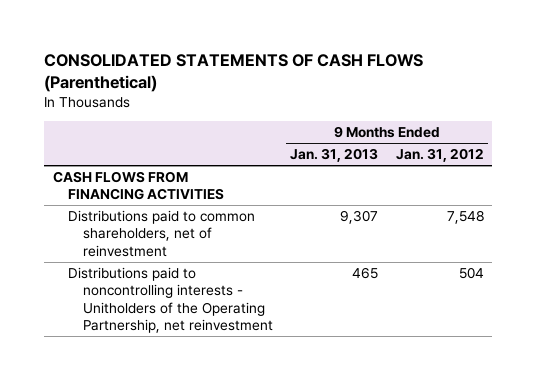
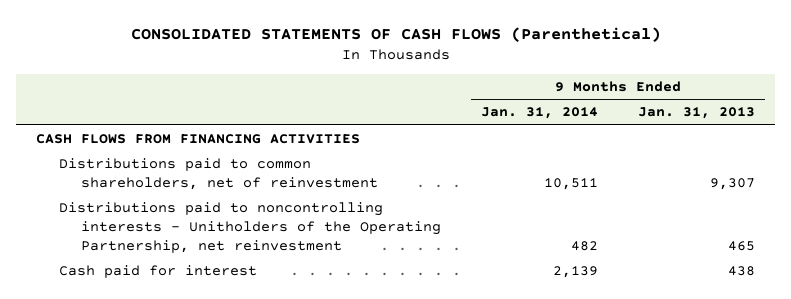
- | 9 Months Ended Jan. 31, 2013 | 9 Months Ended Jan. 31, 2012
+ | 9 Months Ended Jan. 31, 2014 | 9 Months Ended Jan. 31, 2013
+ Cash paid for interest | 2,139 | 438

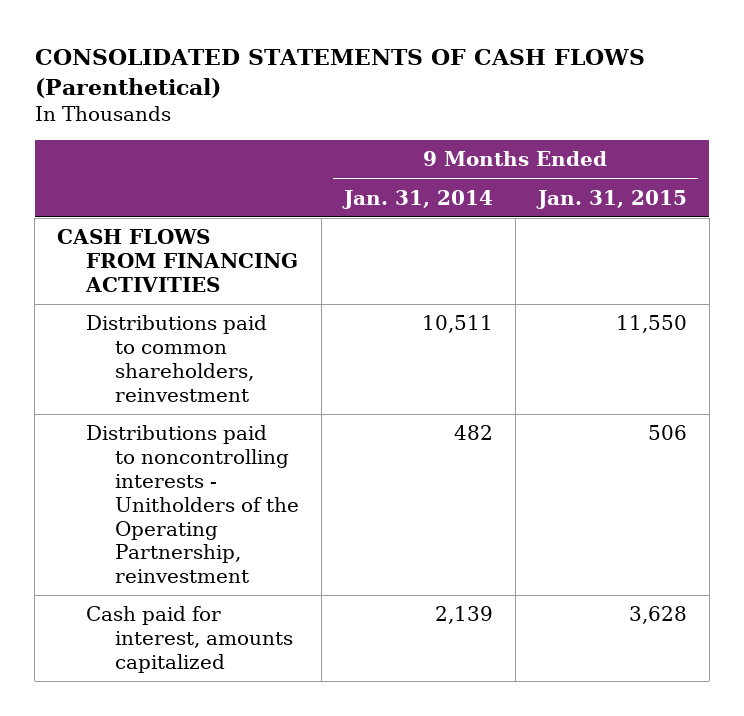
- | 9 Months Ended Jan. 31, 2014 | 9 Months Ended Jan. 31, 2013
+ | 9 Months Ended Jan. 31, 2014 | 9 Months Ended Jan. 31, 2015
- Distributions paid to common shareholders, net of reinvestment | 10,511 | 9,307
- Distributions paid to noncontrolling interests - Unitholders of the Operating Partnership, net reinvestment | 482 | 465
- Cash paid for interest | 2,139 | 438
+ Distributions paid to common shareholders, reinvestment | 10,511 | 11,550
+ Distributions paid to noncontrolling interests - Unitholders of the Operating Partnership, reinvestment | 482 | 506
+ Cash paid for interest, amounts capitalized | 2,139 | 3,628

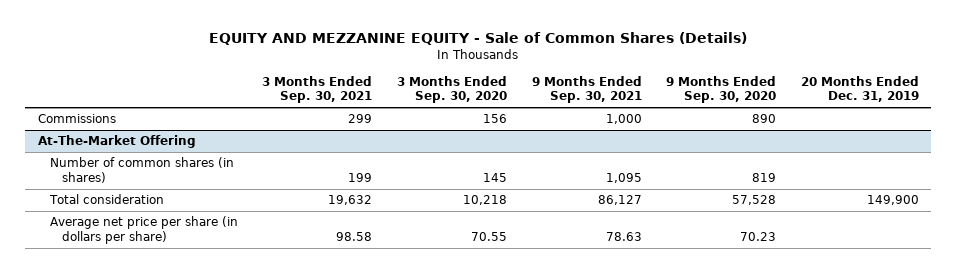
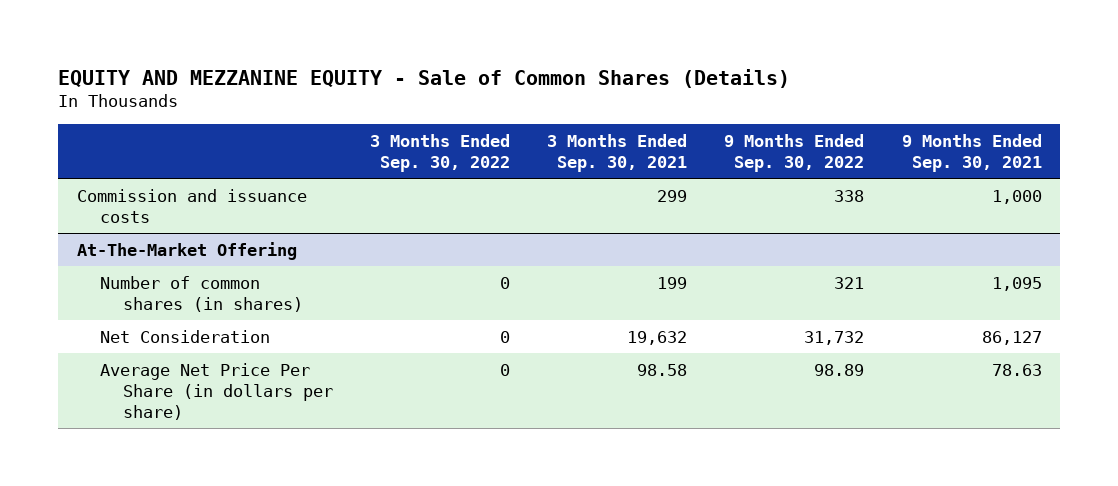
- | 3 Months Ended Sep. 30, 2021 | 3 Months Ended Sep. 30, 2020 | 9 Months Ended Sep. 30, 2021 | 9 Months Ended Sep. 30, 2020 | 20 Months Ended Dec. 31, 2019
+ | 3 Months Ended Sep. 30, 2022 | 3 Months Ended Sep. 30, 2021 | 9 Months Ended Sep. 30, 2022 | 9 Months Ended Sep. 30, 2021
- Commissions | 299 | 156 | 1,000 | 890 |
+ Commission and issuance costs | | 299 | 338 | 1,000
@ At-The-Market Offering
- Total consideration | 19,632 | 10,218 | 86,127 | 57,528 | 149,900
- Average net price per share (in dollars per share) | 98.58 | 70.55 | 78.63 | 70.23 |
+ Net Consideration | 0 | 19,632 | 31,732 | 86,127
+ Average Net Price Per Share (in dollars per share) | 0 | 98.58 | 98.89 | 78.63

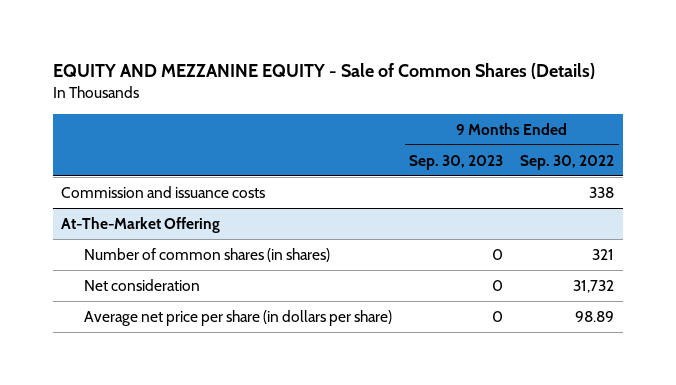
- | 3 Months Ended Sep. 30, 2022 | 3 Months Ended Sep. 30, 2021 | 9 Months Ended Sep. 30, 2022 | 9 Months Ended Sep. 30, 2021
+ | 9 Months Ended Sep. 30, 2023 | 9 Months Ended Sep. 30, 2022
@ At-The-Market Offering
- Net Consideration | 0 | 19,632 | 31,732 | 86,127
- Average Net Price Per Share (in dollars per share) | 0 | 98.58 | 98.89 | 78.63
+ Net consideration | 0 | 31,732
+ Average net price per share (in dollars per share) | 0 | 98.89

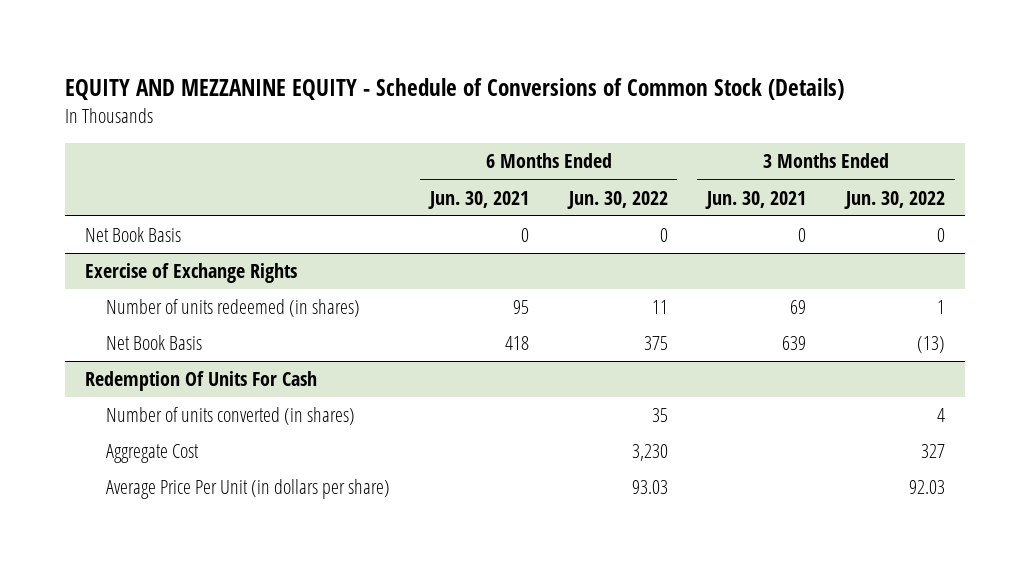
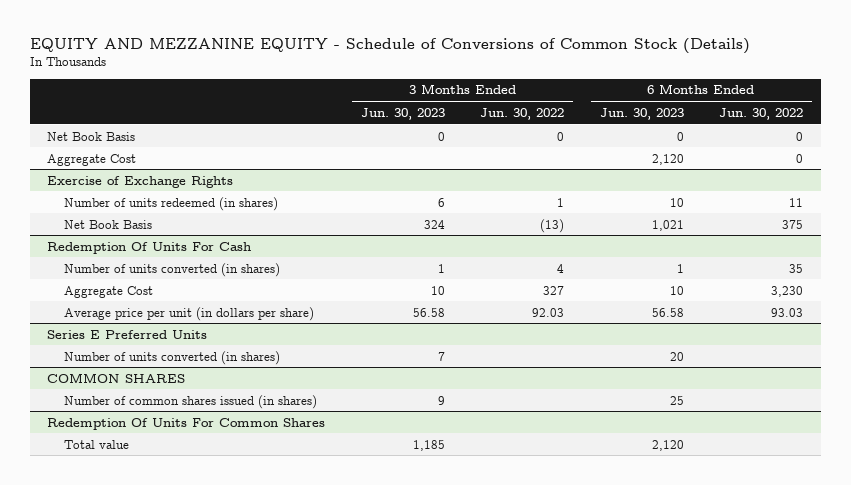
- | 6 Months Ended Jun. 30, 2021 | 6 Months Ended Jun. 30, 2022 | 3 Months Ended Jun. 30, 2021 | 3 Months Ended Jun. 30, 2022
+ | 3 Months Ended Jun. 30, 2023 | 3 Months Ended Jun. 30, 2022 | 6 Months Ended Jun. 30, 2023 | 6 Months Ended Jun. 30, 2022
+ Aggregate Cost | | | 2,120 | 0
@ Redemption Of Units For Cash
- Average Price Per Unit (in dollars per share) | | 93.03 | | 92.03
+ Average price per unit (in dollars per share) | 56.58 | 92.03 | 56.58 | 93.03
+ Series E Preferred Units
+ Number of units converted (in shares) | 7 | | 20 |
+ COMMON SHARES
+ Number of common shares issued (in shares) | 9 | | 25 |
+ Redemption Of Units For Common Shares
+ Total value | 1,185 | | 2,120 |

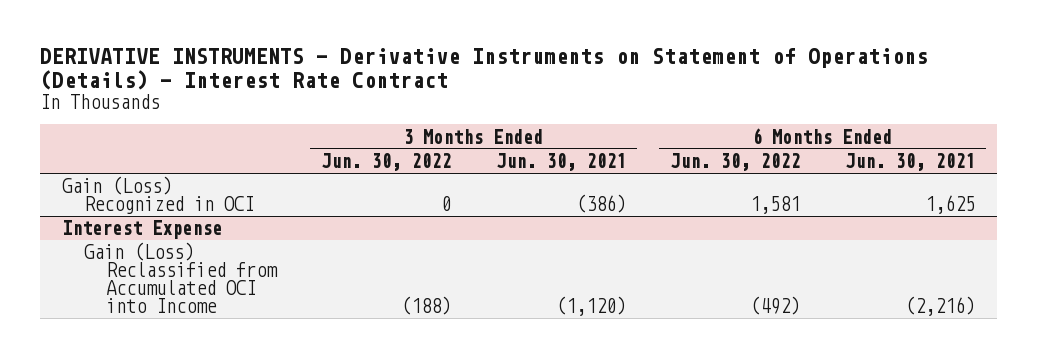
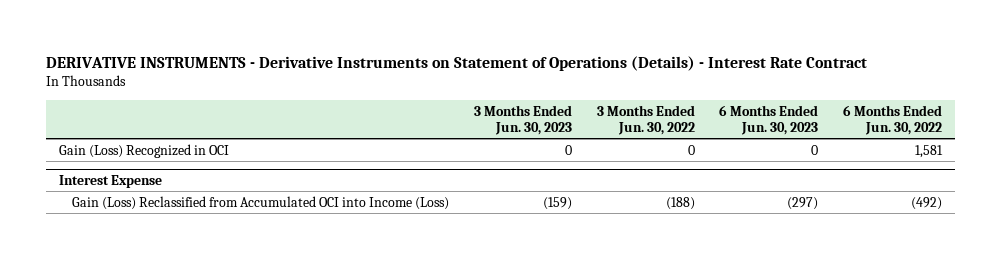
- | 3 Months Ended Jun. 30, 2022 | 3 Months Ended Jun. 30, 2021 | 6 Months Ended Jun. 30, 2022 | 6 Months Ended Jun. 30, 2021
+ | 3 Months Ended Jun. 30, 2023 | 3 Months Ended Jun. 30, 2022 | 6 Months Ended Jun. 30, 2023 | 6 Months Ended Jun. 30, 2022
@ Interest Expense
- Gain (Loss) Reclassified from Accumulated OCI into Income | (188) | (1,120) | (492) | (2,216)
+ Gain (Loss) Reclassified from Accumulated OCI into Income (Loss) | (159) | (188) | (297) | (492)

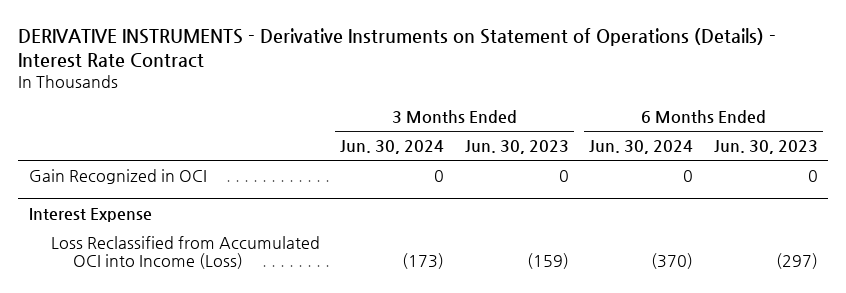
- | 3 Months Ended Jun. 30, 2023 | 3 Months Ended Jun. 30, 2022 | 6 Months Ended Jun. 30, 2023 | 6 Months Ended Jun. 30, 2022
+ | 3 Months Ended Jun. 30, 2024 | 3 Months Ended Jun. 30, 2023 | 6 Months Ended Jun. 30, 2024 | 6 Months Ended Jun. 30, 2023
- Gain (Loss) Recognized in OCI | 0 | 0 | 0 | 1,581
+ Gain Recognized in OCI | 0 | 0 | 0 | 0
@ Interest Expense
- Gain (Loss) Reclassified from Accumulated OCI into Income (Loss) | (159) | (188) | (297) | (492)
+ Loss Reclassified from Accumulated OCI into Income (Loss) | (173) | (159) | (370) | (297)

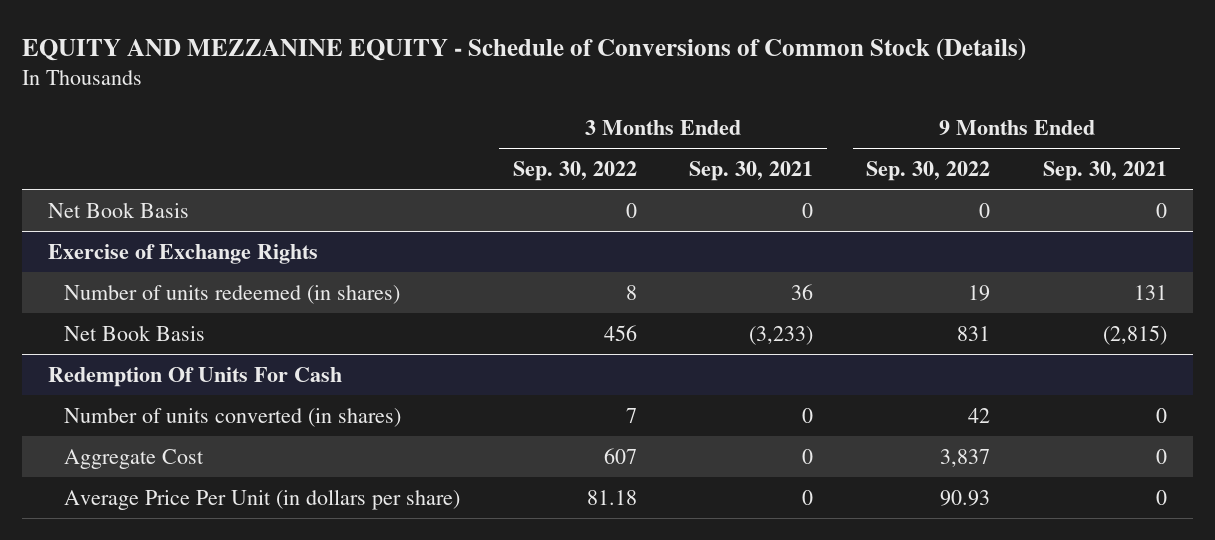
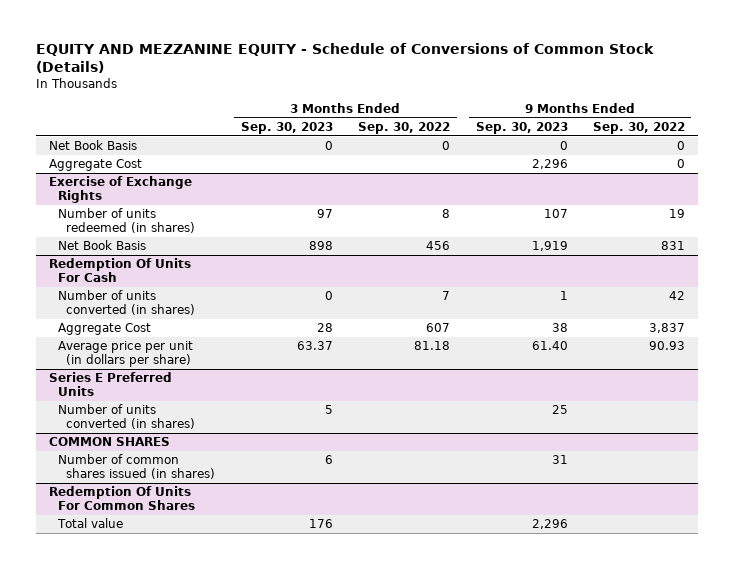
- | 3 Months Ended Sep. 30, 2022 | 3 Months Ended Sep. 30, 2021 | 9 Months Ended Sep. 30, 2022 | 9 Months Ended Sep. 30, 2021
+ | 3 Months Ended Sep. 30, 2023 | 3 Months Ended Sep. 30, 2022 | 9 Months Ended Sep. 30, 2023 | 9 Months Ended Sep. 30, 2022
+ Aggregate Cost | | | 2,296 | 0
@ Redemption Of Units For Cash
- Average Price Per Unit (in dollars per share) | 81.18 | 0 | 90.93 | 0
+ Average price per unit (in dollars per share) | 63.37 | 81.18 | 61.40 | 90.93
+ Series E Preferred Units
+ Number of units converted (in shares) | 5 | | 25 |
+ COMMON SHARES
+ Number of common shares issued (in shares) | 6 | | 31 |
+ Redemption Of Units For Common Shares
+ Total value | 176 | | 2,296 |

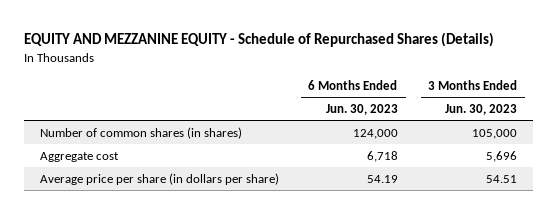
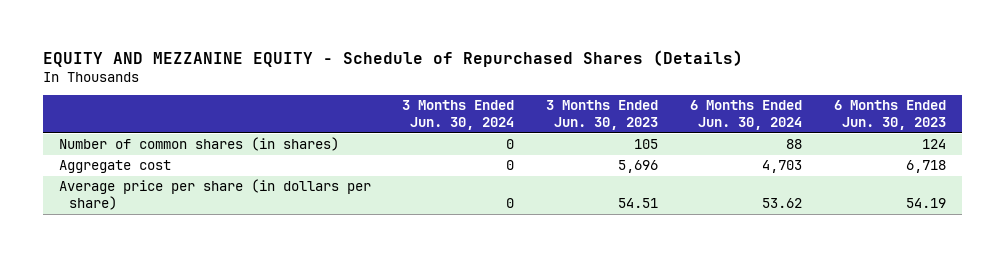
- | 6 Months Ended Jun. 30, 2023 | 3 Months Ended Jun. 30, 2023
+ | 3 Months Ended Jun. 30, 2024 | 3 Months Ended Jun. 30, 2023 | 6 Months Ended Jun. 30, 2024 | 6 Months Ended Jun. 30, 2023
- Number of common shares (in shares) | 124,000 | 105,000
+ Number of common shares (in shares) | 0 | 105 | 88 | 124

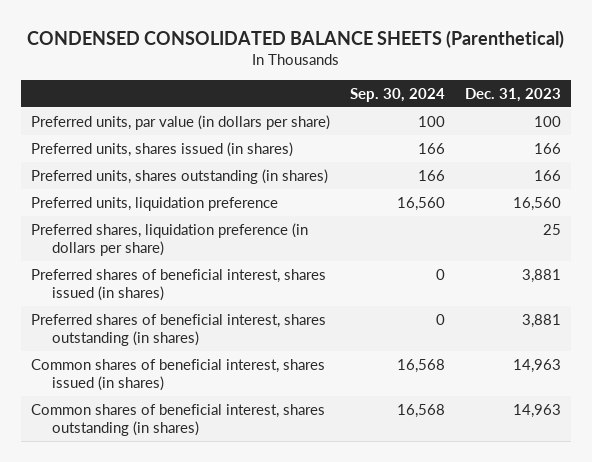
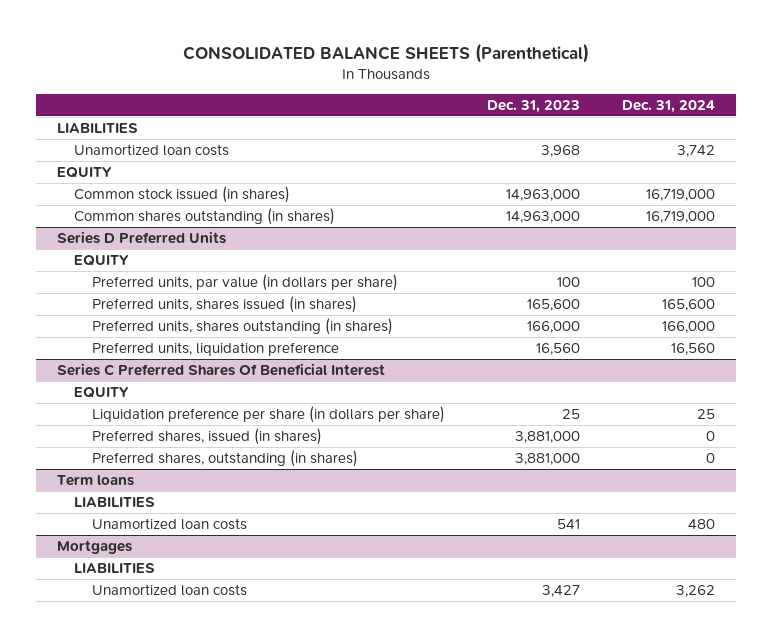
- CONDENSED CONSOLIDATED BALANCE SHEETS (Parenthetical)
+ CONSOLIDATED BALANCE SHEETS (Parenthetical)
- | Sep. 30, 2024 | Dec. 31, 2023
+ | Dec. 31, 2023 | Dec. 31, 2024
+ LIABILITIES
+ Unamortized loan costs | 3,968 | 3,742
+ EQUITY
+ Common stock issued (in shares) | 14,963,000 | 16,719,000
+ Common shares outstanding (in shares) | 14,963,000 | 16,719,000
+ Series D Preferred Units
+ EQUITY
- Preferred units, shares issued (in shares) | 166 | 166
- Preferred units, shares outstanding (in shares) | 166 | 166
+ Preferred units, shares issued (in shares) | 165,600 | 165,600
+ Preferred units, shares outstanding (in shares) | 166,000 | 166,000
- Preferred shares, liquidation preference (in dollars per share) | | 25
- Preferred shares of beneficial interest, shares issued (in shares) | 0 | 3,881
- Preferred shares of beneficial interest, shares outstanding (in shares) | 0 | 3,881
- Common shares of beneficial interest, shares issued (in shares) | 16,568 | 14,963
- Common shares of beneficial interest, shares outstanding (in shares) | 16,568 | 14,963
+ Series C Preferred Shares Of Beneficial Interest
+ EQUITY
+ Liquidation preference per share (in dollars per share) | 25 | 25
+ Preferred shares, issued (in shares) | 3,881,000 | 0
+ Preferred shares, outstanding (in shares) | 3,881,000 | 0
+ Term loans
+ LIABILITIES
+ Unamortized loan costs | 541 | 480
+ Mortgages
+ LIABILITIES
+ Unamortized loan costs | 3,427 | 3,262

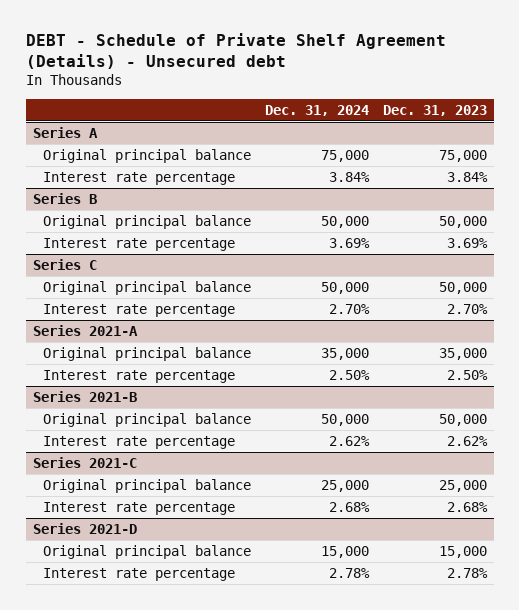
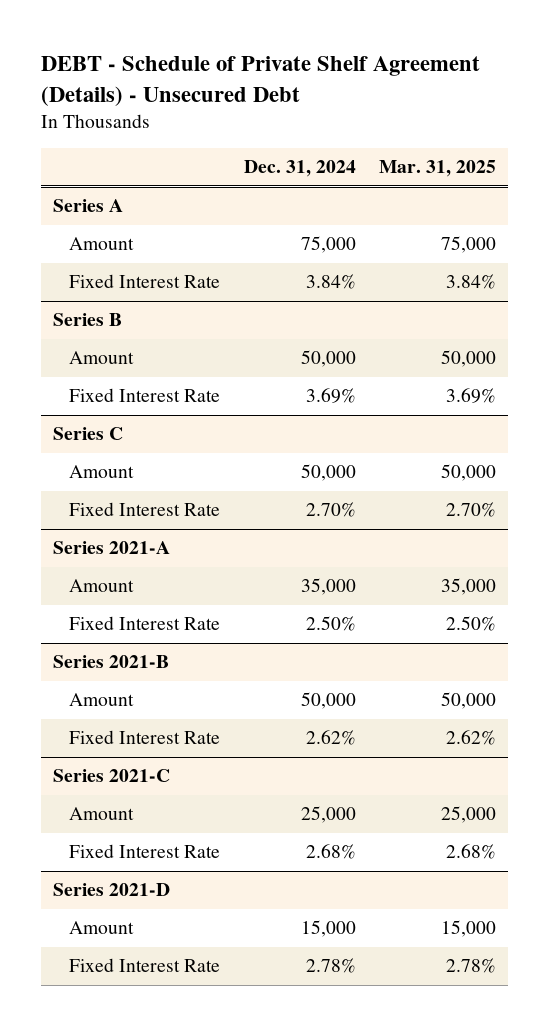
- DEBT - Schedule of Private Shelf Agreement (Details) - Unsecured debt
+ DEBT - Schedule of Private Shelf Agreement (Details) - Unsecured Debt
- | Dec. 31, 2024 | Dec. 31, 2023
+ | Dec. 31, 2024 | Mar. 31, 2025
@ Series A
- Original principal balance | 75,000 | 75,000
- Interest rate percentage | 3.84% | 3.84%
+ Amount | 75,000 | 75,000
+ Fixed Interest Rate | 3.84% | 3.84%
@ Series B
- Original principal balance | 50,000 | 50,000
- Interest rate percentage | 3.69% | 3.69%
+ Amount | 50,000 | 50,000
+ Fixed Interest Rate | 3.69% | 3.69%
@ Series C
- Original principal balance | 50,000 | 50,000
- Interest rate percentage | 2.70% | 2.70%
+ Amount | 50,000 | 50,000
+ Fixed Interest Rate | 2.70% | 2.70%
@ Series 2021-A
- Original principal balance | 35,000 | 35,000
- Interest rate percentage | 2.50% | 2.50%
+ Amount | 35,000 | 35,000
+ Fixed Interest Rate | 2.50% | 2.50%
@ Series 2021-B
- Original principal balance | 50,000 | 50,000
- Interest rate percentage | 2.62% | 2.62%
+ Amount | 50,000 | 50,000
+ Fixed Interest Rate | 2.62% | 2.62%
@ Series 2021-C
- Original principal balance | 25,000 | 25,000
- Interest rate percentage | 2.68% | 2.68%
+ Amount | 25,000 | 25,000
+ Fixed Interest Rate | 2.68% | 2.68%
@ Series 2021-D
- Original principal balance | 15,000 | 15,000
- Interest rate percentage | 2.78% | 2.78%
+ Amount | 15,000 | 15,000
+ Fixed Interest Rate | 2.78% | 2.78%

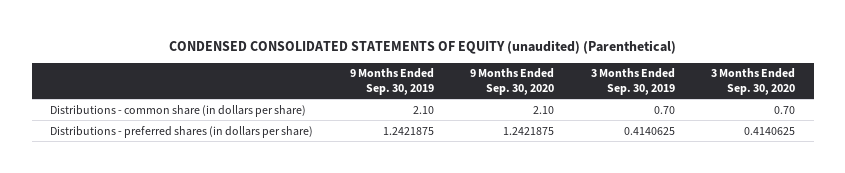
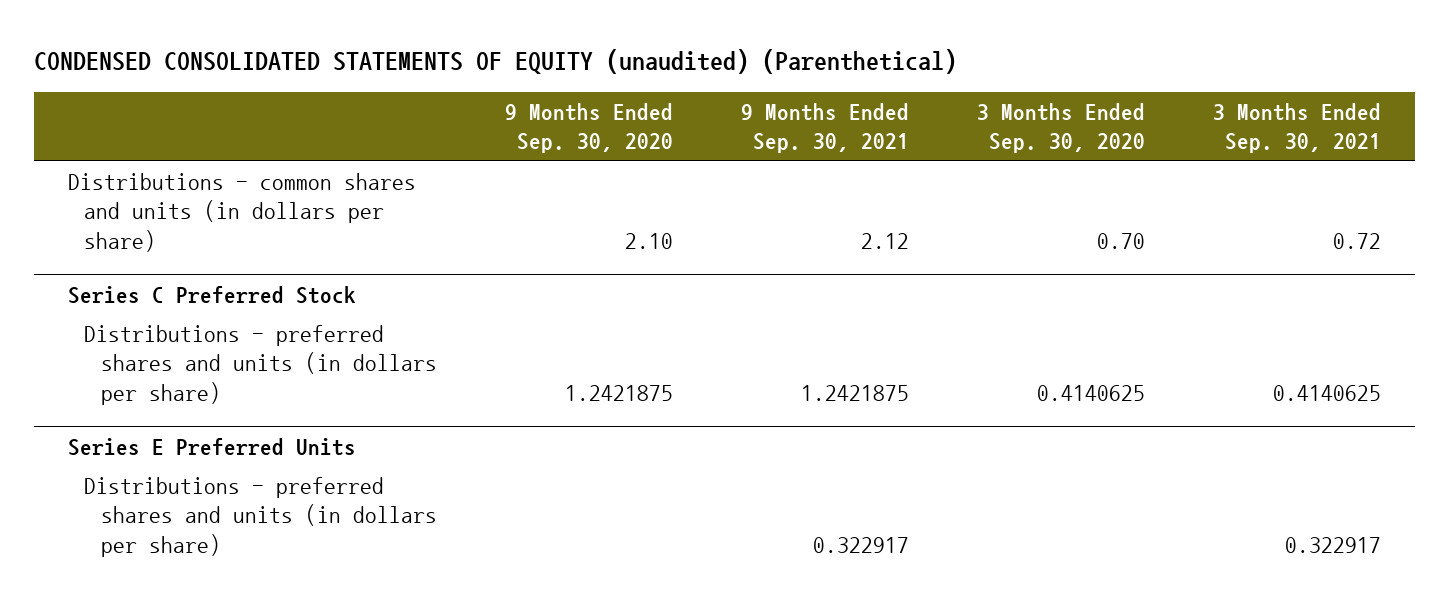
- | 9 Months Ended Sep. 30, 2019 | 9 Months Ended Sep. 30, 2020 | 3 Months Ended Sep. 30, 2019 | 3 Months Ended Sep. 30, 2020
+ | 9 Months Ended Sep. 30, 2020 | 9 Months Ended Sep. 30, 2021 | 3 Months Ended Sep. 30, 2020 | 3 Months Ended Sep. 30, 2021
- Distributions - common share (in dollars per share) | 2.10 | 2.10 | 0.70 | 0.70
- Distributions - preferred shares (in dollars per share) | 1.2421875 | 1.2421875 | 0.4140625 | 0.4140625
+ Distributions - common shares and units (in dollars per share) | 2.10 | 2.12 | 0.70 | 0.72
+ Series C Preferred Stock
+ Distributions - preferred shares and units (in dollars per share) | 1.2421875 | 1.2421875 | 0.4140625 | 0.4140625
+ Series E Preferred Units
+ Distributions - preferred shares and units (in dollars per share) | | 0.322917 | | 0.322917

